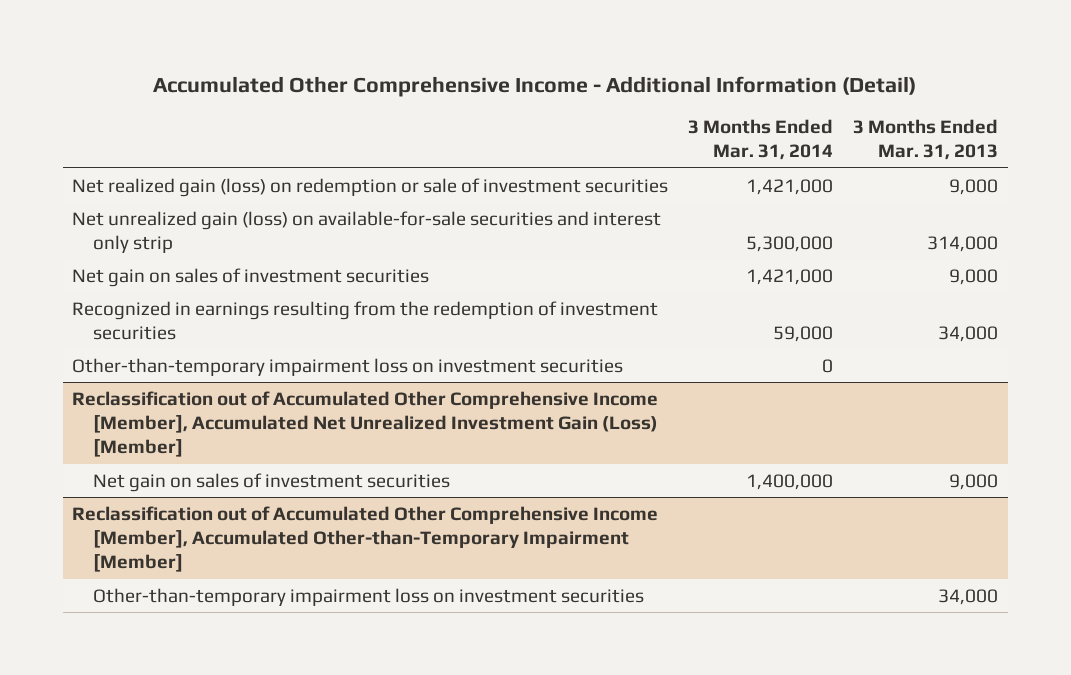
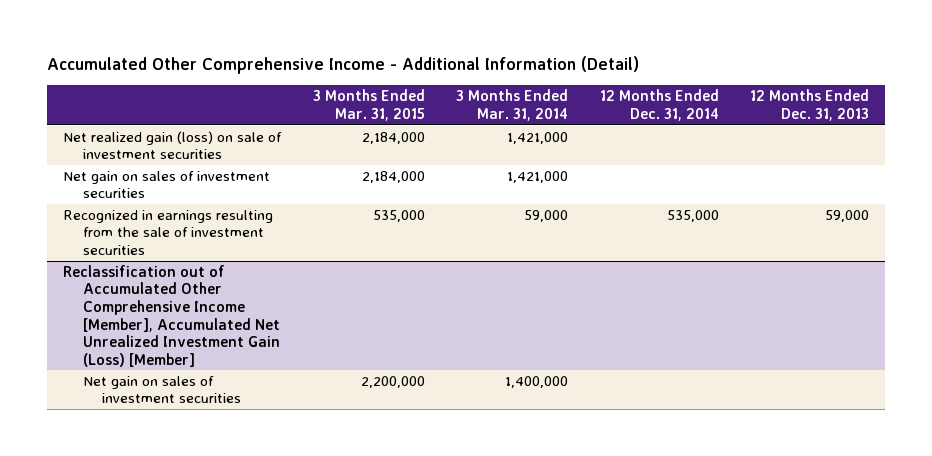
- | 3 Months Ended Mar. 31, 2014 | 3 Months Ended Mar. 31, 2013
+ | 3 Months Ended Mar. 31, 2015 | 3 Months Ended Mar. 31, 2014 | 12 Months Ended Dec. 31, 2014 | 12 Months Ended Dec. 31, 2013
- Net realized gain (loss) on redemption or sale of investment securities | 1,421,000 | 9,000
- Net unrealized gain (loss) on available-for-sale securities and interest only strip | 5,300,000 | 314,000
+ Net realized gain (loss) on sale of investment securities | 2,184,000 | 1,421,000 | |
- Recognized in earnings resulting from the redemption of investment securities | 59,000 | 34,000
- Other-than-temporary impairment loss on investment securities | 0 |
+ Recognized in earnings resulting from the sale of investment securities | 535,000 | 59,000 | 535,000 | 59,000
- Reclassification out of Accumulated Other Comprehensive Income [Member], Accumulated Other-than-Temporary Impairment [Member]
- Other-than-temporary impairment loss on investment securities | | 34,000

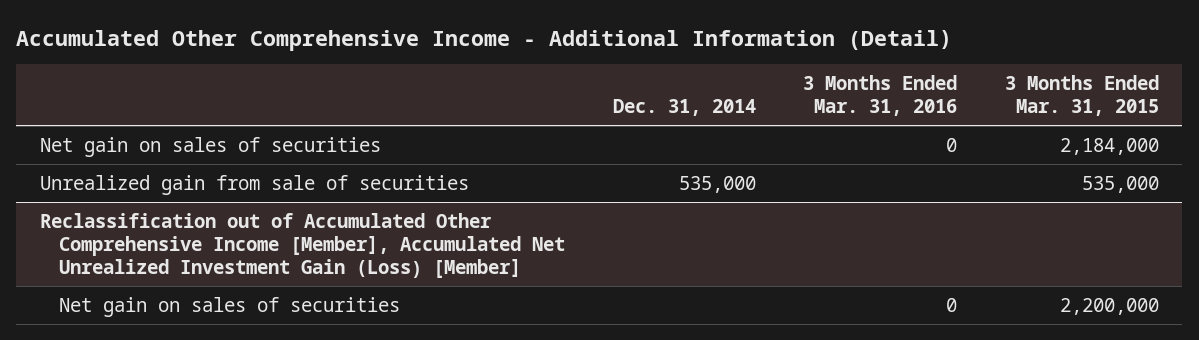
- | 3 Months Ended Mar. 31, 2015 | 3 Months Ended Mar. 31, 2014 | 12 Months Ended Dec. 31, 2014 | 12 Months Ended Dec. 31, 2013
+ | Dec. 31, 2014 | 3 Months Ended Mar. 31, 2016 | 3 Months Ended Mar. 31, 2015
- Net realized gain (loss) on sale of investment securities | 2,184,000 | 1,421,000 | |
- Net gain on sales of investment securities | 2,184,000 | 1,421,000 | |
- Recognized in earnings resulting from the sale of investment securities | 535,000 | 59,000 | 535,000 | 59,000
+ Net gain on sales of securities | | 0 | 2,184,000
+ Unrealized gain from sale of securities | 535,000 | | 535,000
@ Reclassification out of Accumulated Other Comprehensive Income [Member], Accumulated Net Unrealized Investment Gain (Loss) [Member]
- Net gain on sales of investment securities | 2,200,000 | 1,400,000 | |
+ Net gain on sales of securities | | 0 | 2,200,000

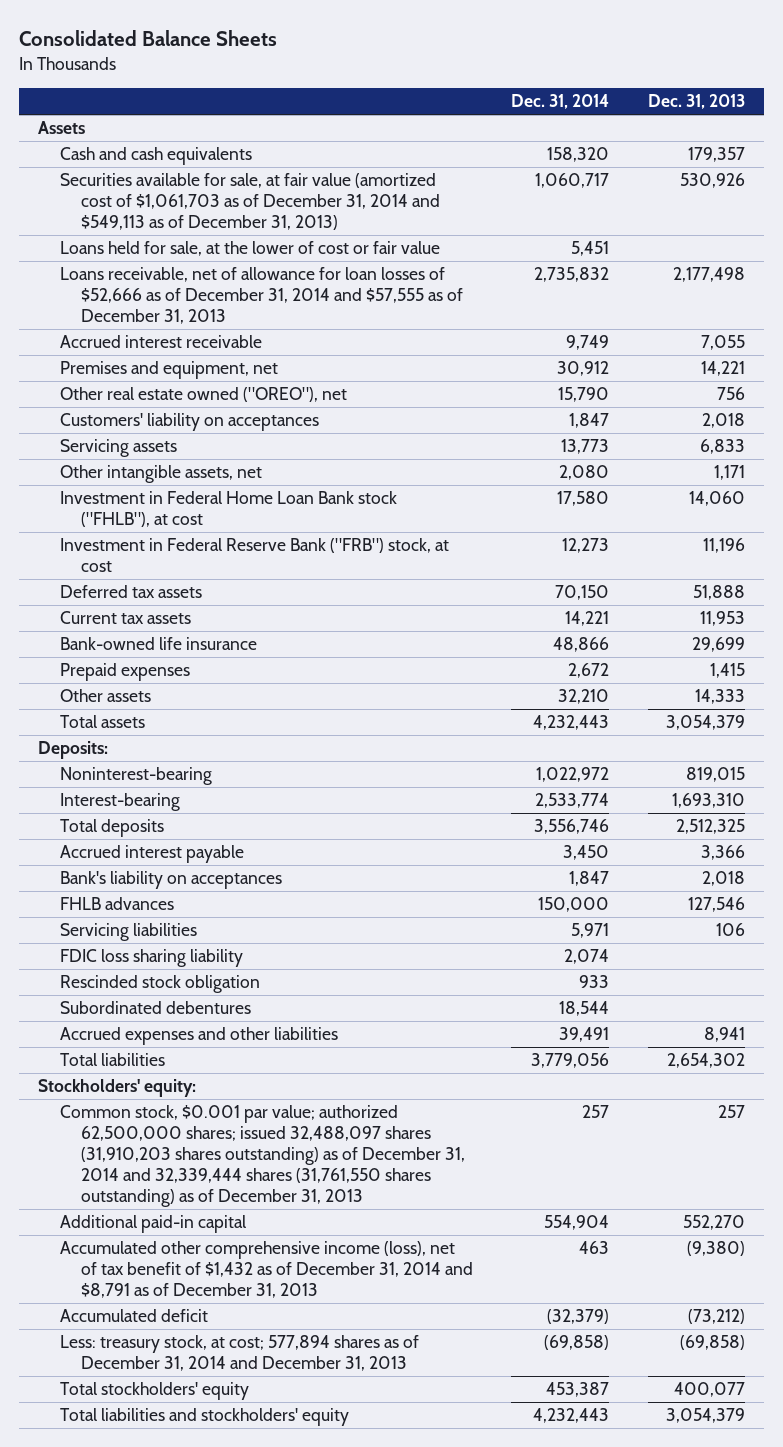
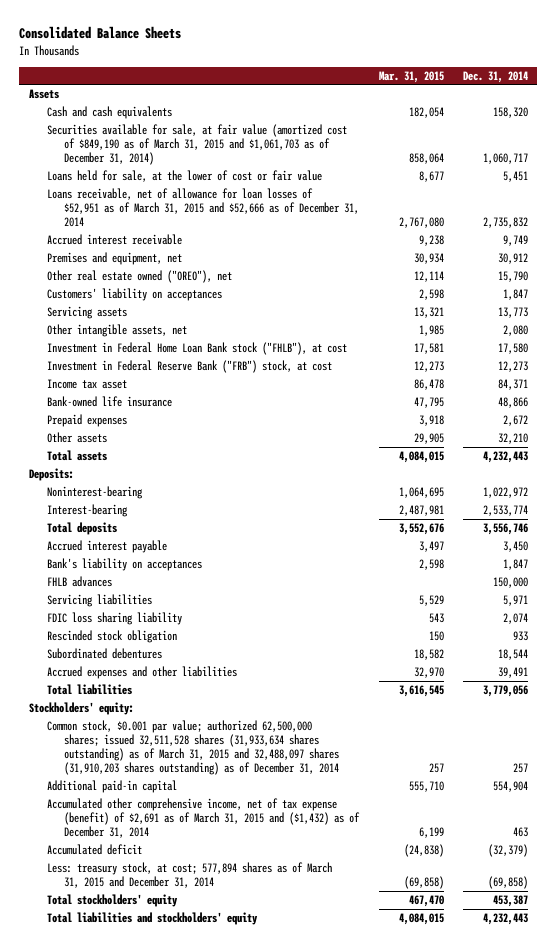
- | Dec. 31, 2014 | Dec. 31, 2013
+ | Mar. 31, 2015 | Dec. 31, 2014
- Securities available for sale, at fair value (amortized cost of $1,061,703 as of December 31, 2014 and $549,113 as of December 31, 2013) | 1,060,717 | 530,926
+ Securities available for sale, at fair value (amortized cost of $849,190 as of March 31, 2015 and $1,061,703 as of December 31, 2014) | 858,064 | 1,060,717
- Loans receivable, net of allowance for loan losses of $52,666 as of December 31, 2014 and $57,555 as of December 31, 2013 | 2,735,832 | 2,177,498
+ Loans receivable, net of allowance for loan losses of $52,951 as of March 31, 2015 and $52,666 as of December 31, 2014 | 2,767,080 | 2,735,832
- Deferred tax assets | 70,150 | 51,888
- Current tax assets | 14,221 | 11,953
+ Income tax asset | 86,478 | 84,371
- Common stock, $0.001 par value; authorized 62,500,000 shares; issued 32,488,097 shares (31,910,203 shares outstanding) as of December 31, 2014 and 32,339,444 shares (31,761,550 shares outstanding) as of December 31, 2013 | 257 | 257
+ Common stock, $0.001 par value; authorized 62,500,000 shares; issued 32,511,528 shares (31,933,634 shares outstanding) as of March 31, 2015 and 32,488,097 shares (31,910,203 shares outstanding) as of December 31, 2014 | 257 | 257
- Accumulated other comprehensive income (loss), net of tax benefit of $1,432 as of December 31, 2014 and $8,791 as of December 31, 2013 | 463 | (9,380)
+ Accumulated other comprehensive income, net of tax expense (benefit) of $2,691 as of March 31, 2015 and ($1,432) as of December 31, 2014 | 6,199 | 463
- Less: treasury stock, at cost; 577,894 shares as of December 31, 2014 and December 31, 2013 | (69,858) | (69,858)
+ Less: treasury stock, at cost; 577,894 shares as of March 31, 2015 and December 31, 2014 | (69,858) | (69,858)

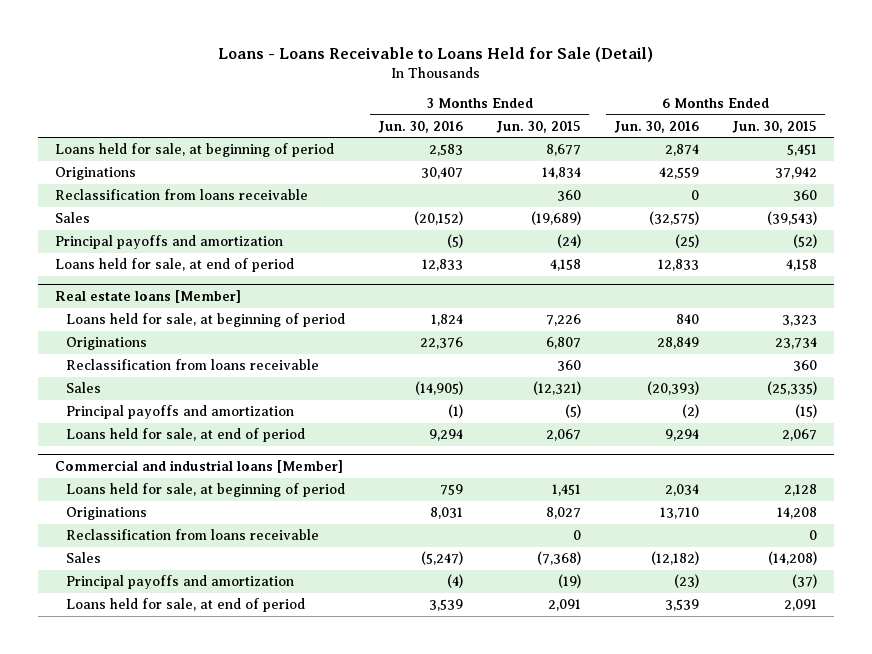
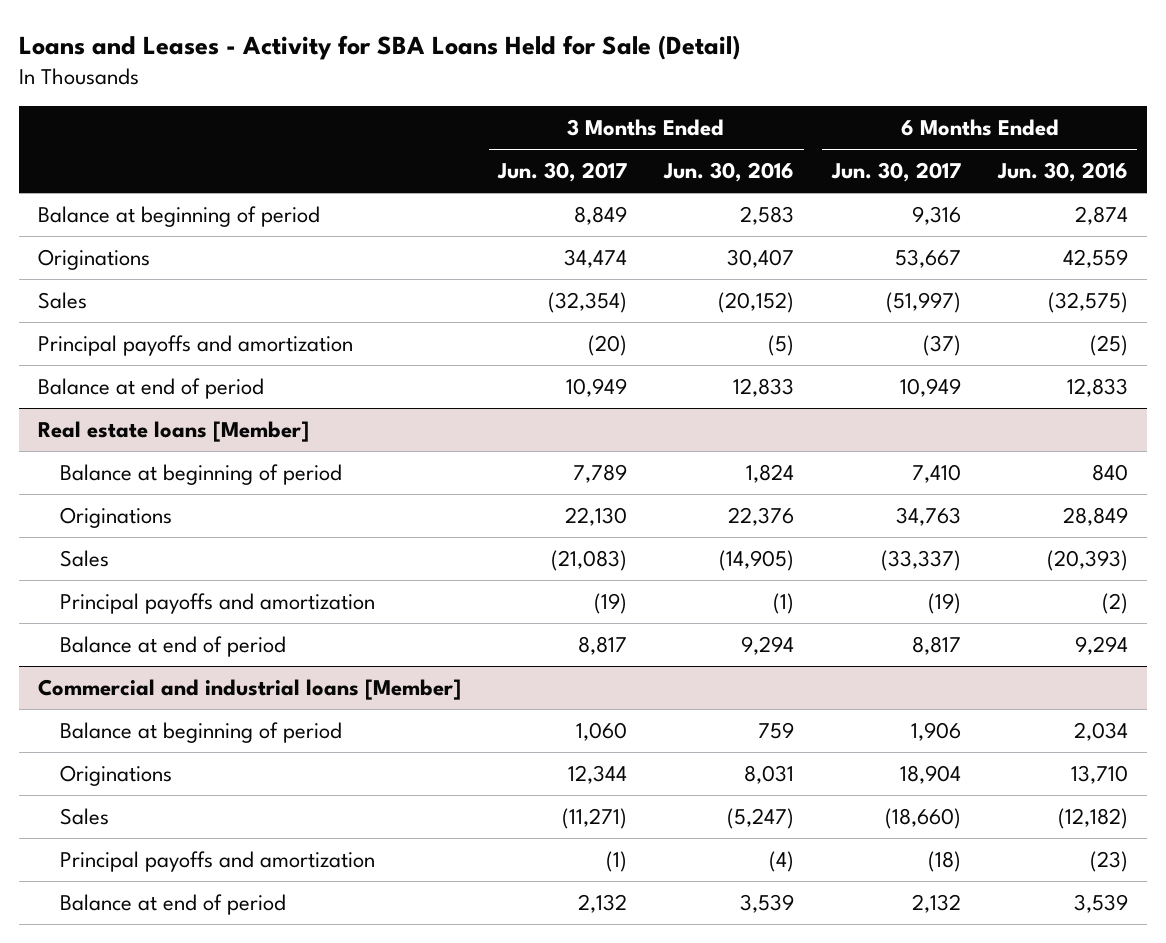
- Loans - Loans Receivable to Loans Held for Sale (Detail)
+ Loans and Leases - Activity for SBA Loans Held for Sale (Detail)
- | 3 Months Ended Jun. 30, 2016 | 3 Months Ended Jun. 30, 2015 | 6 Months Ended Jun. 30, 2016 | 6 Months Ended Jun. 30, 2015
+ | 3 Months Ended Jun. 30, 2017 | 3 Months Ended Jun. 30, 2016 | 6 Months Ended Jun. 30, 2017 | 6 Months Ended Jun. 30, 2016
- Loans held for sale, at beginning of period | 2,583 | 8,677 | 2,874 | 5,451
+ Balance at beginning of period | 8,849 | 2,583 | 9,316 | 2,874
- Reclassification from loans receivable | | 360 | 0 | 360
- Loans held for sale, at end of period | 12,833 | 4,158 | 12,833 | 4,158
+ Balance at end of period | 10,949 | 12,833 | 10,949 | 12,833
@ Real estate loans [Member]
- Loans held for sale, at beginning of period | 1,824 | 7,226 | 840 | 3,323
+ Balance at beginning of period | 7,789 | 1,824 | 7,410 | 840
- Reclassification from loans receivable | | 360 | | 360
- Loans held for sale, at end of period | 9,294 | 2,067 | 9,294 | 2,067
+ Balance at end of period | 8,817 | 9,294 | 8,817 | 9,294
@ Commercial and industrial loans [Member]
- Loans held for sale, at beginning of period | 759 | 1,451 | 2,034 | 2,128
+ Balance at beginning of period | 1,060 | 759 | 1,906 | 2,034
- Reclassification from loans receivable | | 0 | | 0
- Loans held for sale, at end of period | 3,539 | 2,091 | 3,539 | 2,091
+ Balance at end of period | 2,132 | 3,539 | 2,132 | 3,539

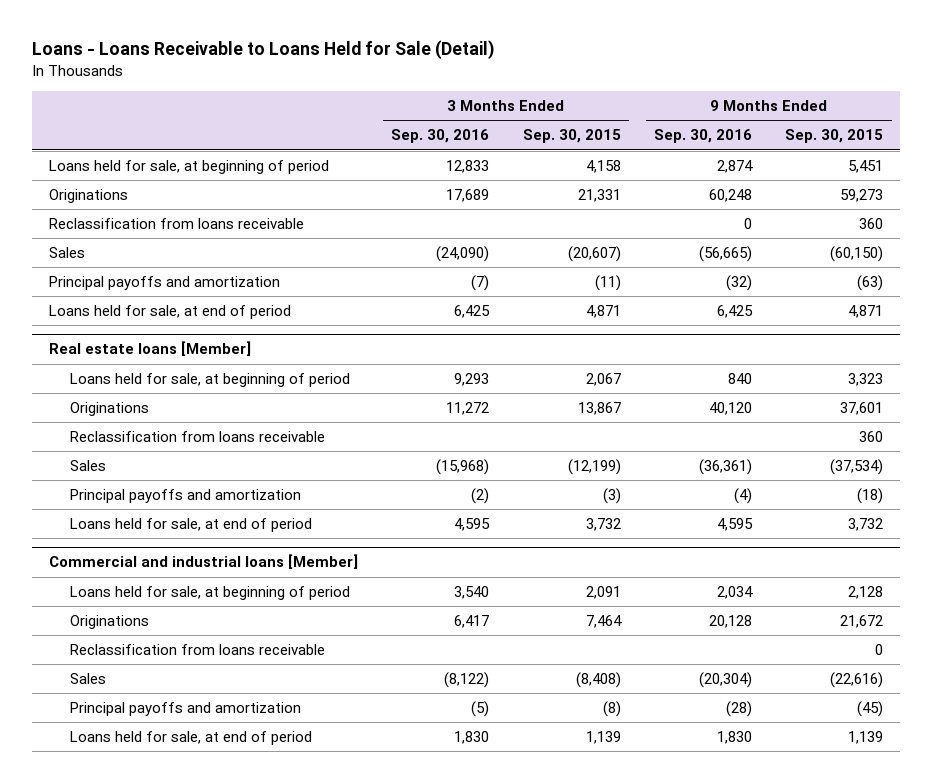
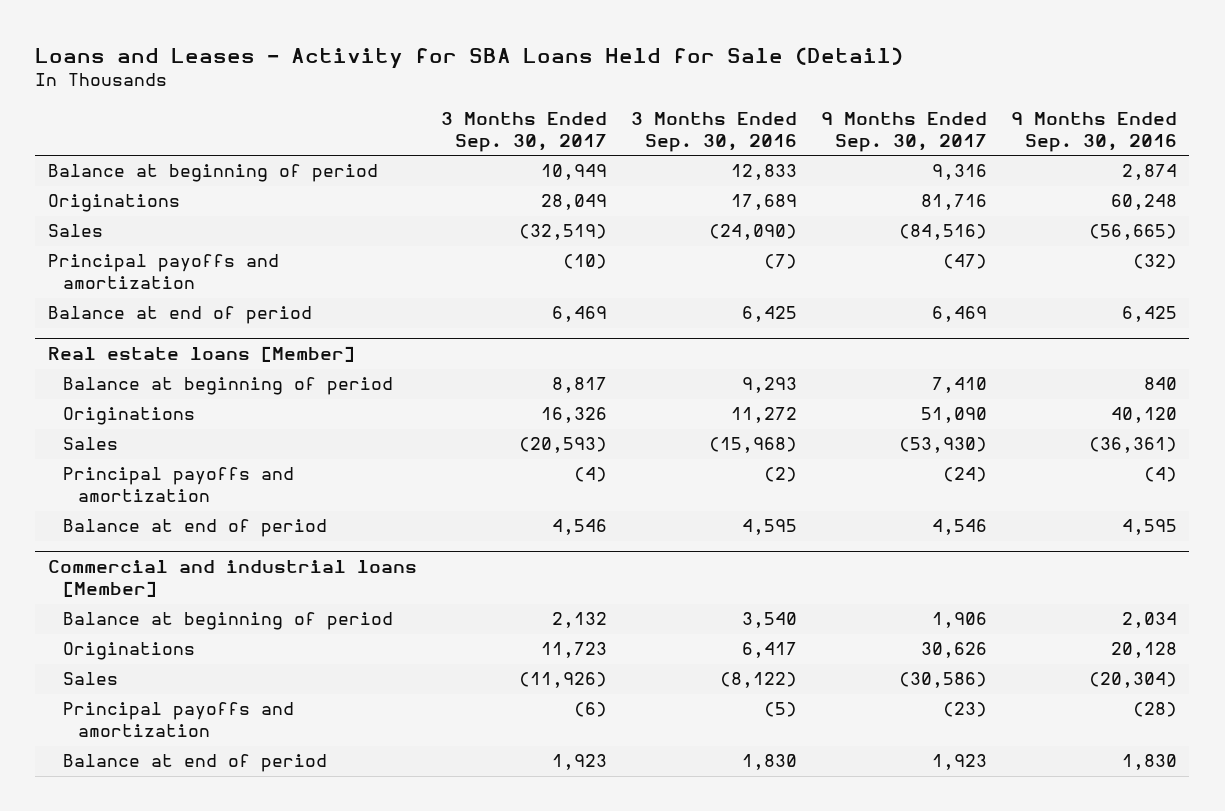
- Loans - Loans Receivable to Loans Held for Sale (Detail)
+ Loans and Leases - Activity for SBA Loans Held for Sale (Detail)
- | 3 Months Ended Sep. 30, 2016 | 3 Months Ended Sep. 30, 2015 | 9 Months Ended Sep. 30, 2016 | 9 Months Ended Sep. 30, 2015
+ | 3 Months Ended Sep. 30, 2017 | 3 Months Ended Sep. 30, 2016 | 9 Months Ended Sep. 30, 2017 | 9 Months Ended Sep. 30, 2016
- Loans held for sale, at beginning of period | 12,833 | 4,158 | 2,874 | 5,451
+ Balance at beginning of period | 10,949 | 12,833 | 9,316 | 2,874
- Reclassification from loans receivable | | | 0 | 360
- Loans held for sale, at end of period | 6,425 | 4,871 | 6,425 | 4,871
+ Balance at end of period | 6,469 | 6,425 | 6,469 | 6,425
@ Real estate loans [Member]
- Loans held for sale, at beginning of period | 9,293 | 2,067 | 840 | 3,323
+ Balance at beginning of period | 8,817 | 9,293 | 7,410 | 840
- Reclassification from loans receivable | | | | 360
- Loans held for sale, at end of period | 4,595 | 3,732 | 4,595 | 3,732
+ Balance at end of period | 4,546 | 4,595 | 4,546 | 4,595
@ Commercial and industrial loans [Member]
- Loans held for sale, at beginning of period | 3,540 | 2,091 | 2,034 | 2,128
+ Balance at beginning of period | 2,132 | 3,540 | 1,906 | 2,034
- Reclassification from loans receivable | | | | 0
- Loans held for sale, at end of period | 1,830 | 1,139 | 1,830 | 1,139
+ Balance at end of period | 1,923 | 1,830 | 1,923 | 1,830

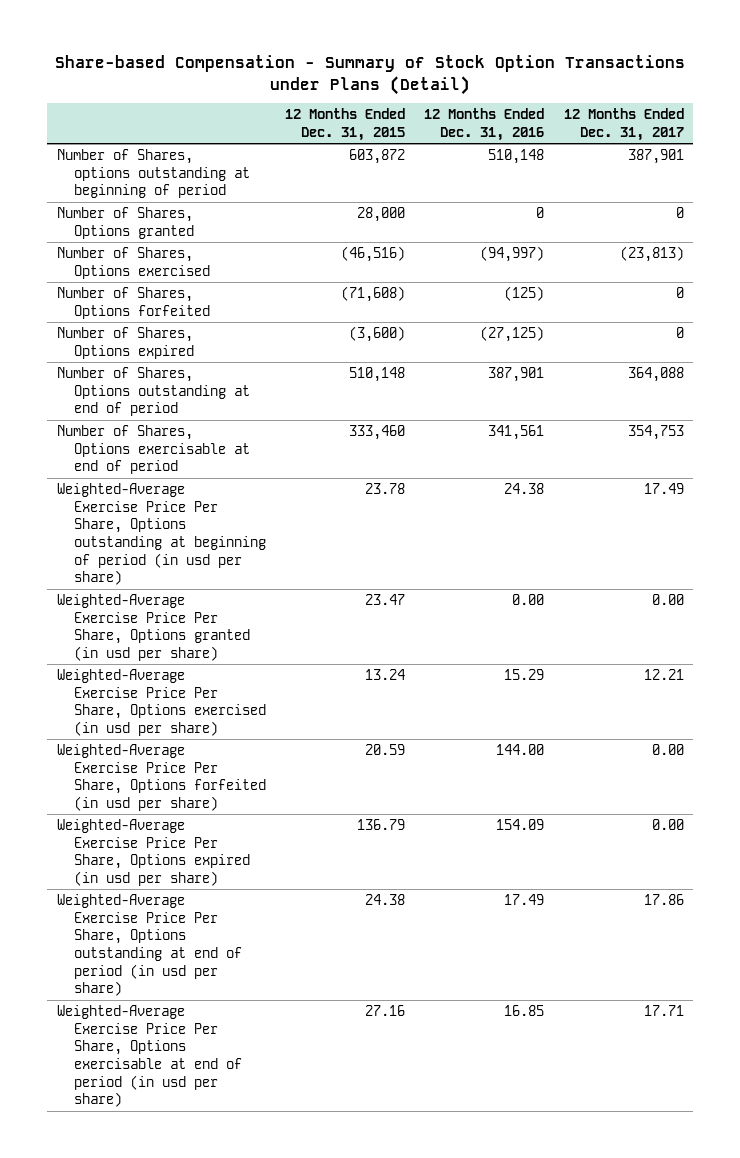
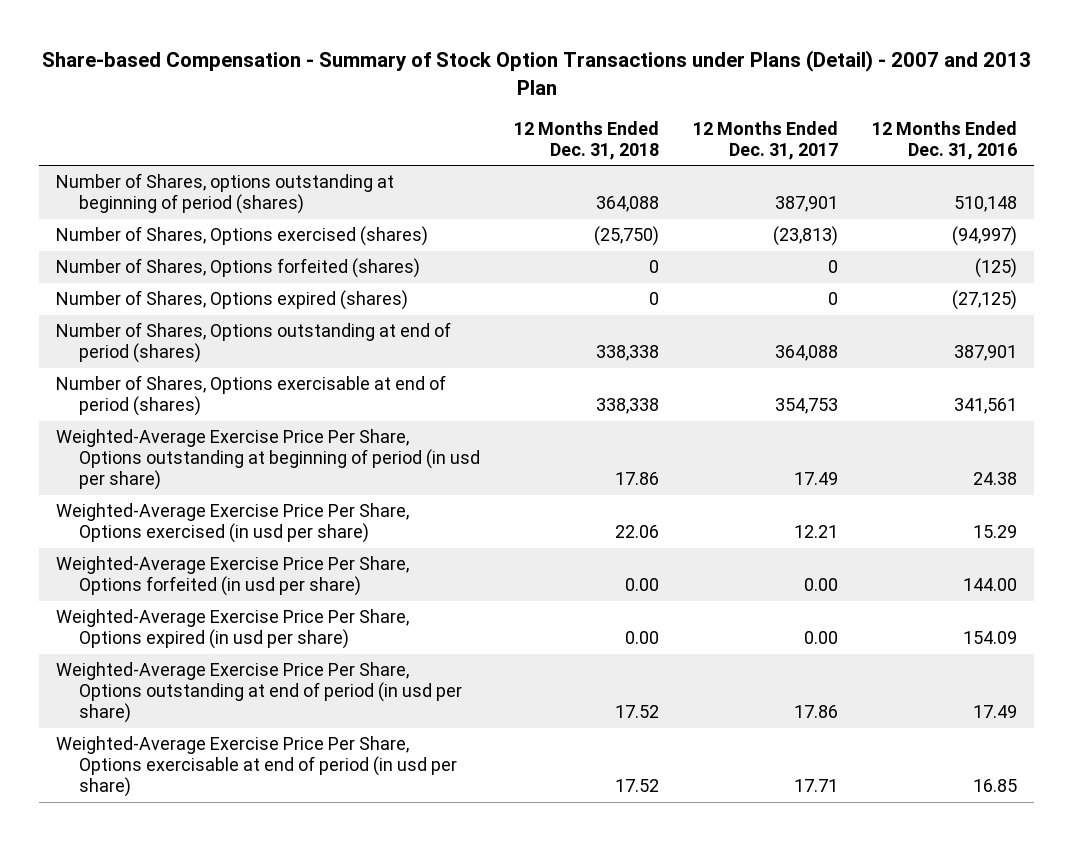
- Share-based Compensation - Summary of Stock Option Transactions under Plans (Detail)
+ Share-based Compensation - Summary of Stock Option Transactions under Plans (Detail) - 2007 and 2013 Plan
- | 12 Months Ended Dec. 31, 2015 | 12 Months Ended Dec. 31, 2016 | 12 Months Ended Dec. 31, 2017
+ | 12 Months Ended Dec. 31, 2018 | 12 Months Ended Dec. 31, 2017 | 12 Months Ended Dec. 31, 2016
- Number of Shares, options outstanding at beginning of period | 603,872 | 510,148 | 387,901
- Number of Shares, Options granted | 28,000 | 0 | 0
- Number of Shares, Options exercised | (46,516) | (94,997) | (23,813)
- Number of Shares, Options forfeited | (71,608) | (125) | 0
- Number of Shares, Options expired | (3,600) | (27,125) | 0
- Number of Shares, Options outstanding at end of period | 510,148 | 387,901 | 364,088
- Number of Shares, Options exercisable at end of period | 333,460 | 341,561 | 354,753
+ Number of Shares, options outstanding at beginning of period (shares) | 364,088 | 387,901 | 510,148
+ Number of Shares, Options exercised (shares) | (25,750) | (23,813) | (94,997)
+ Number of Shares, Options forfeited (shares) | 0 | 0 | (125)
+ Number of Shares, Options expired (shares) | 0 | 0 | (27,125)
+ Number of Shares, Options outstanding at end of period (shares) | 338,338 | 364,088 | 387,901
+ Number of Shares, Options exercisable at end of period (shares) | 338,338 | 354,753 | 341,561
- Weighted-Average Exercise Price Per Share, Options granted (in usd per share) | 23.47 | 0.00 | 0.00

